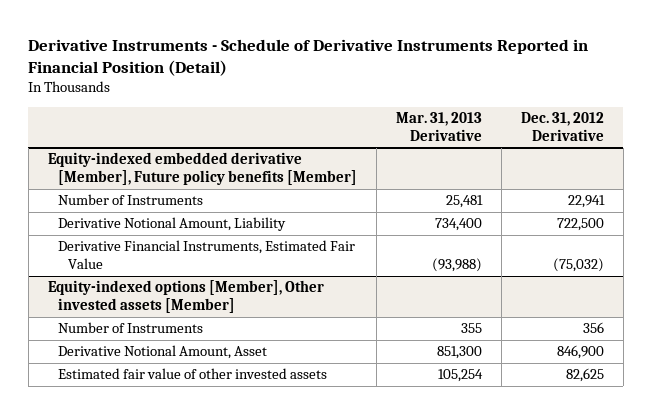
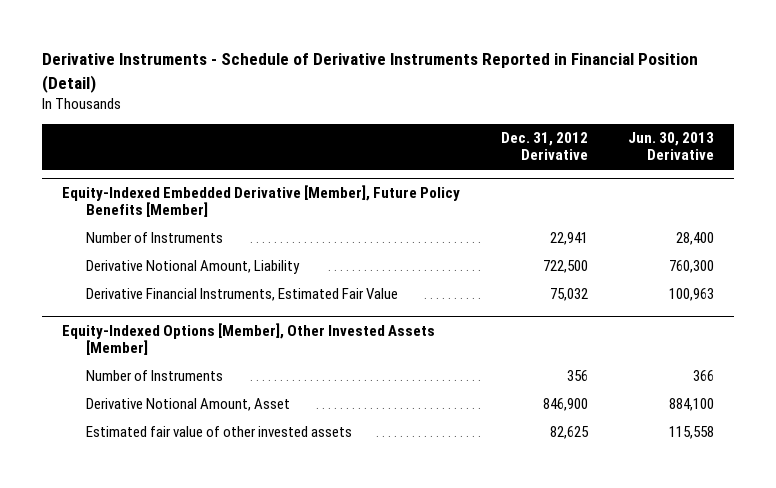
- | Mar. 31, 2013 Derivative | Dec. 31, 2012 Derivative
+ | Dec. 31, 2012 Derivative | Jun. 30, 2013 Derivative
- Equity-indexed embedded derivative [Member], Future policy benefits [Member]
+ Equity-Indexed Embedded Derivative [Member], Future Policy Benefits [Member]
- Derivative Financial Instruments, Estimated Fair Value | (93,988) | (75,032)
- Equity-indexed options [Member], Other invested assets [Member]
+ Derivative Financial Instruments, Estimated Fair Value | 75,032 | 100,963
+ Equity-Indexed Options [Member], Other Invested Assets [Member]

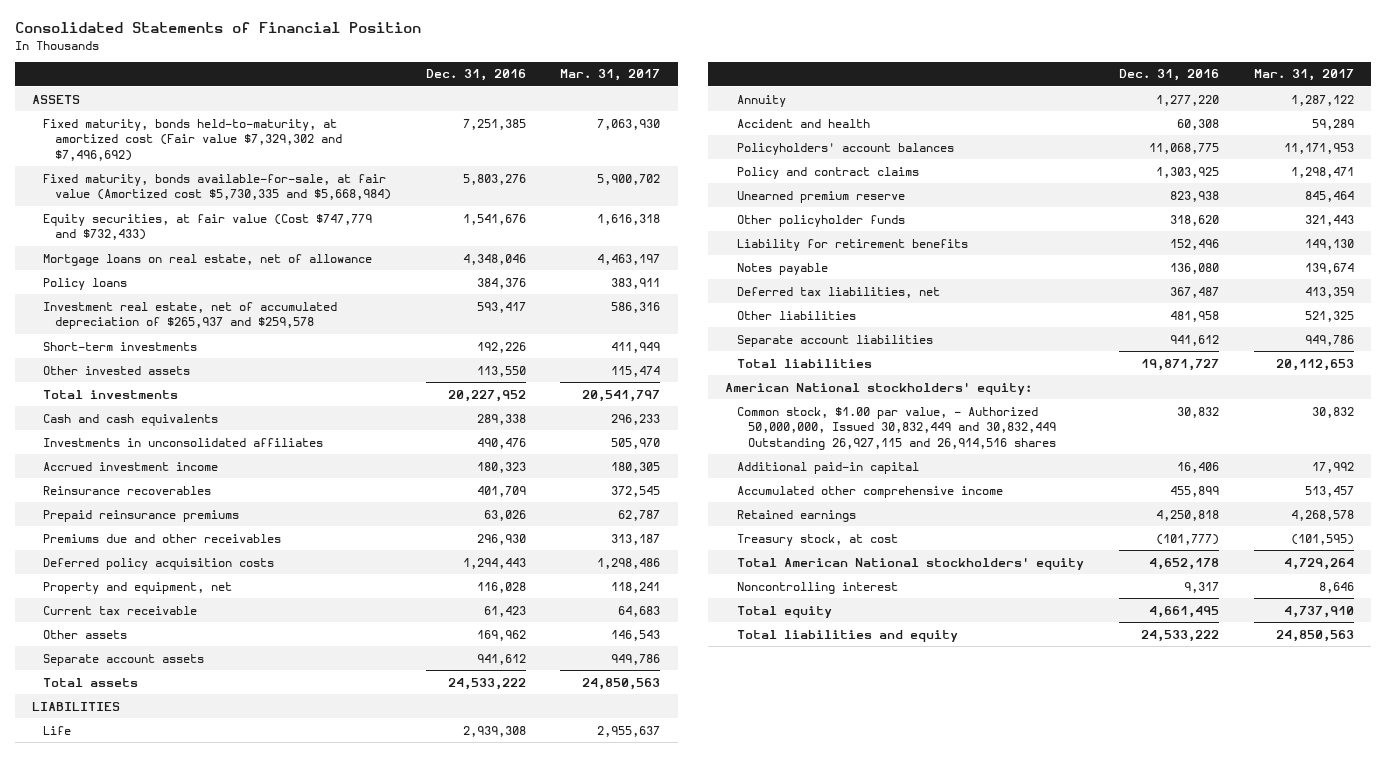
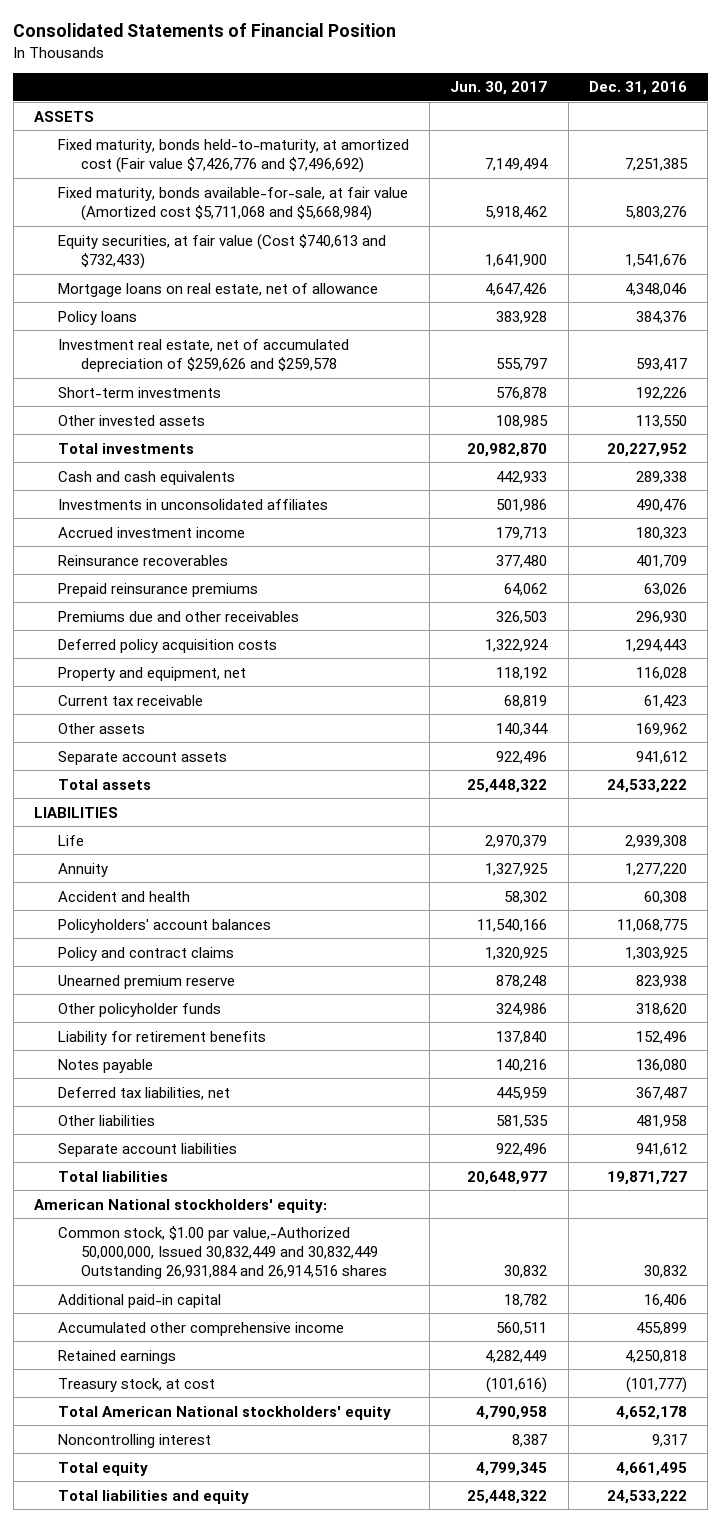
- | Dec. 31, 2016 | Mar. 31, 2017
+ | Jun. 30, 2017 | Dec. 31, 2016
- Fixed maturity, bonds held-to-maturity, at amortized cost (Fair value $7,329,302 and $7,496,692) | 7,251,385 | 7,063,930
- Fixed maturity, bonds available-for-sale, at fair value (Amortized cost $5,730,335 and $5,668,984) | 5,803,276 | 5,900,702
- Equity securities, at fair value (Cost $747,779 and $732,433) | 1,541,676 | 1,616,318
+ Fixed maturity, bonds held-to-maturity, at amortized cost (Fair value $7,426,776 and $7,496,692) | 7,149,494 | 7,251,385
+ Fixed maturity, bonds available-for-sale, at fair value (Amortized cost $5,711,068 and $5,668,984) | 5,918,462 | 5,803,276
+ Equity securities, at fair value (Cost $740,613 and $732,433) | 1,641,900 | 1,541,676
- Investment real estate, net of accumulated depreciation of $265,937 and $259,578 | 593,417 | 586,316
+ Investment real estate, net of accumulated depreciation of $259,626 and $259,578 | 555,797 | 593,417
- Common stock, $1.00 par value, - Authorized 50,000,000, Issued 30,832,449 and 30,832,449 Outstanding 26,927,115 and 26,914,516 shares | 30,832 | 30,832
+ Common stock, $1.00 par value,-Authorized 50,000,000, Issued 30,832,449 and 30,832,449 Outstanding 26,931,884 and 26,914,516 shares | 30,832 | 30,832

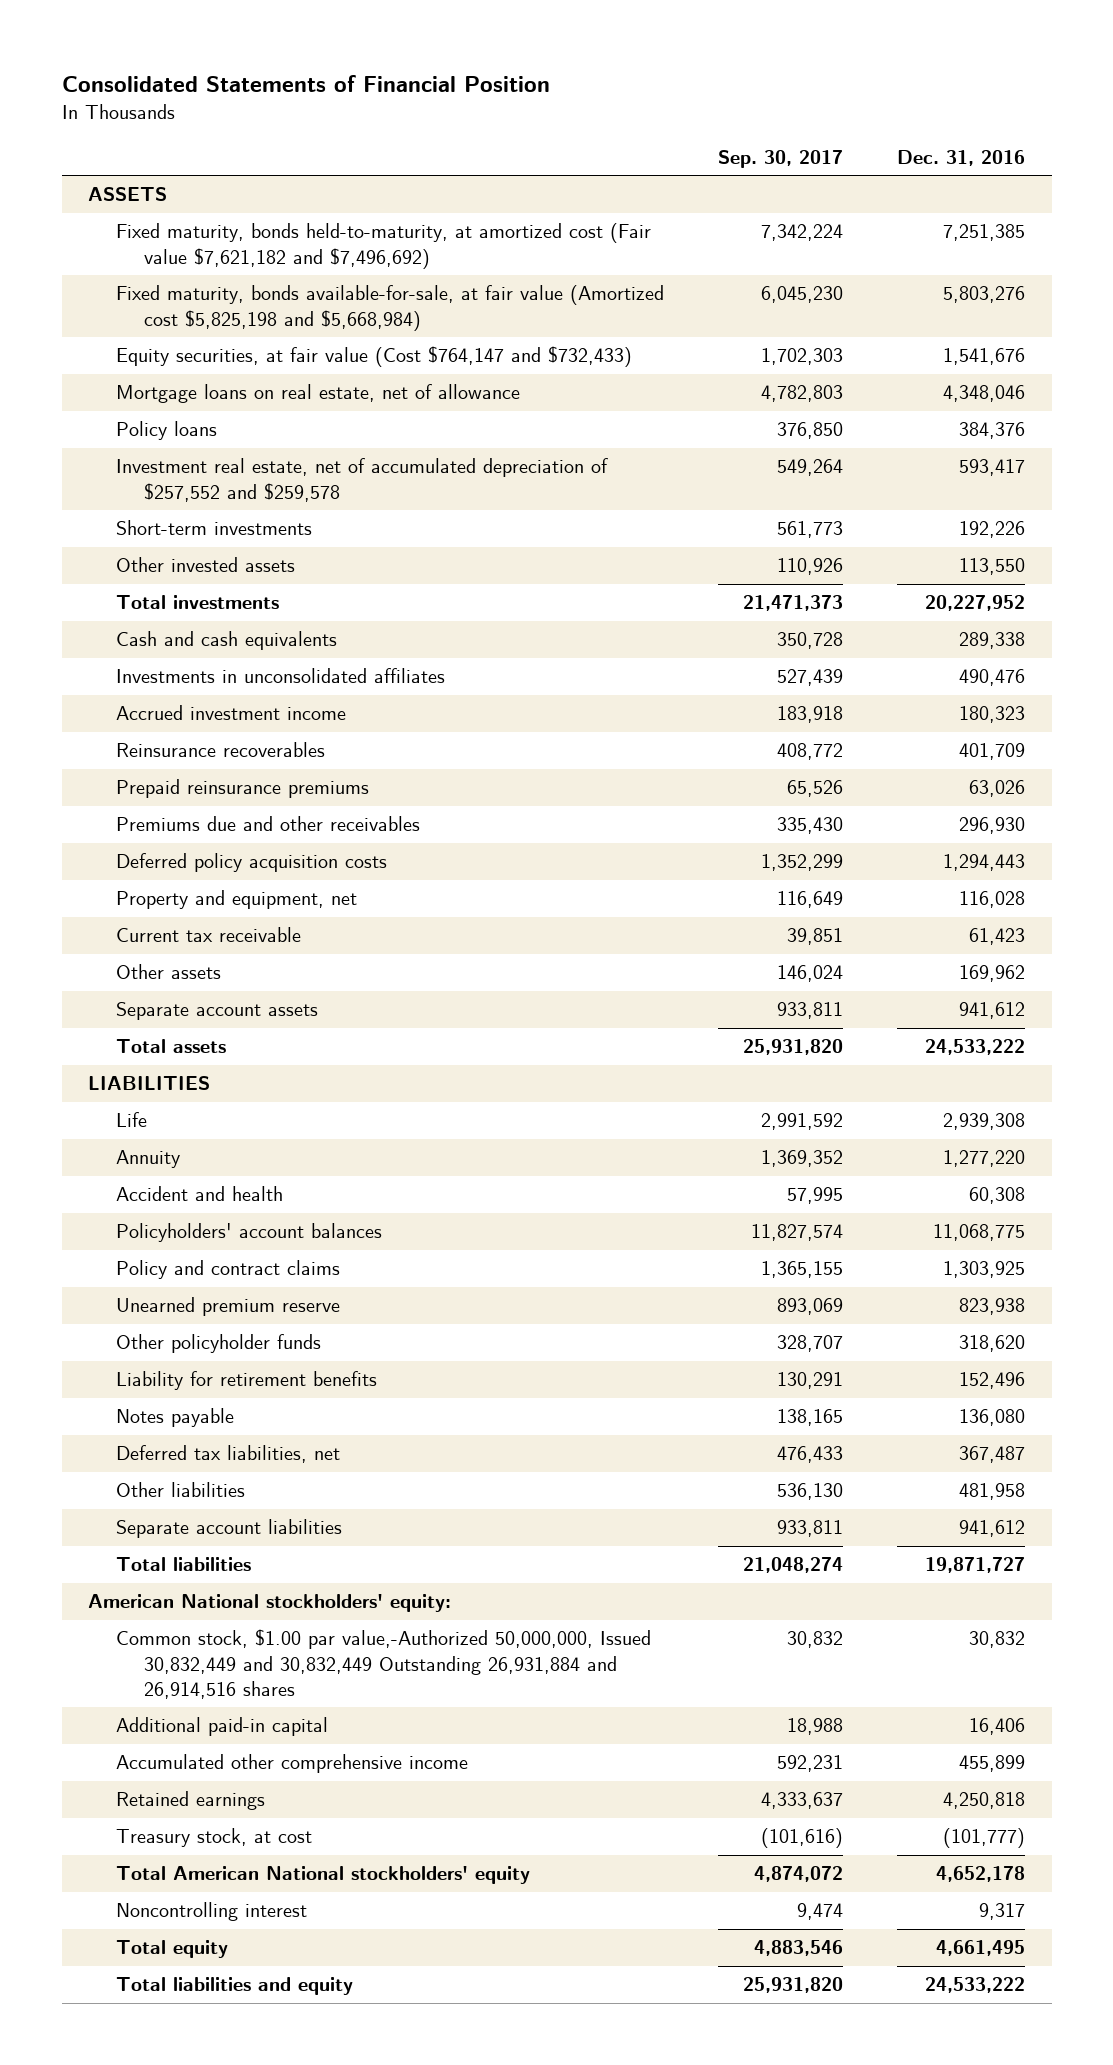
- | Jun. 30, 2017 | Dec. 31, 2016
+ | Sep. 30, 2017 | Dec. 31, 2016
- Fixed maturity, bonds held-to-maturity, at amortized cost (Fair value $7,426,776 and $7,496,692) | 7,149,494 | 7,251,385
- Fixed maturity, bonds available-for-sale, at fair value (Amortized cost $5,711,068 and $5,668,984) | 5,918,462 | 5,803,276
- Equity securities, at fair value (Cost $740,613 and $732,433) | 1,641,900 | 1,541,676
+ Fixed maturity, bonds held-to-maturity, at amortized cost (Fair value $7,621,182 and $7,496,692) | 7,342,224 | 7,251,385
+ Fixed maturity, bonds available-for-sale, at fair value (Amortized cost $5,825,198 and $5,668,984) | 6,045,230 | 5,803,276
+ Equity securities, at fair value (Cost $764,147 and $732,433) | 1,702,303 | 1,541,676
- Investment real estate, net of accumulated depreciation of $259,626 and $259,578 | 555,797 | 593,417
+ Investment real estate, net of accumulated depreciation of $257,552 and $259,578 | 549,264 | 593,417

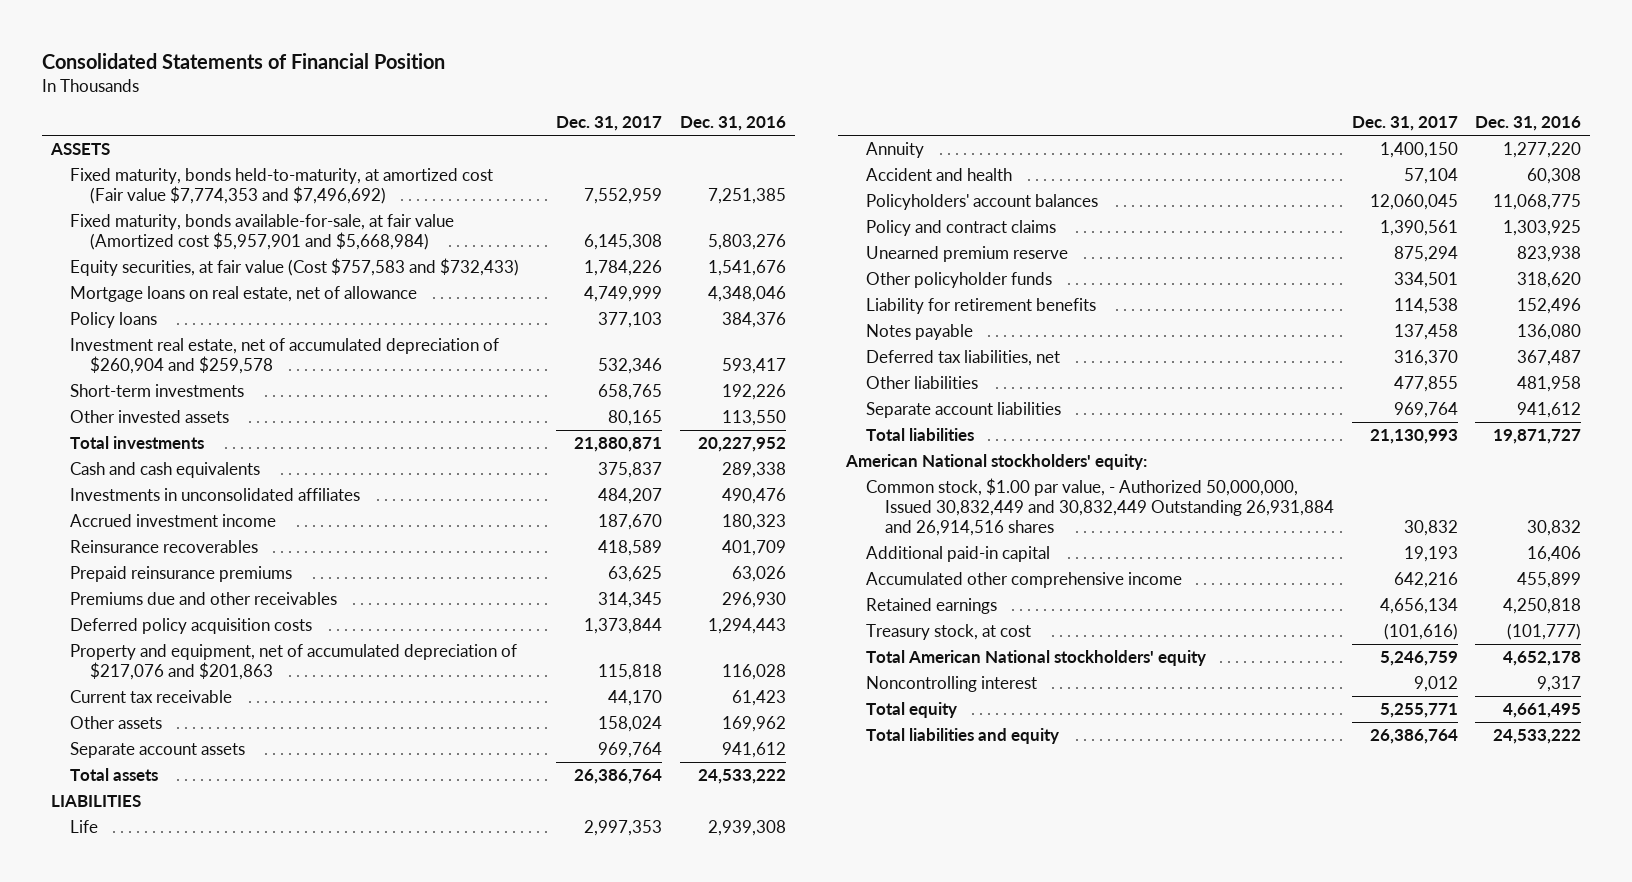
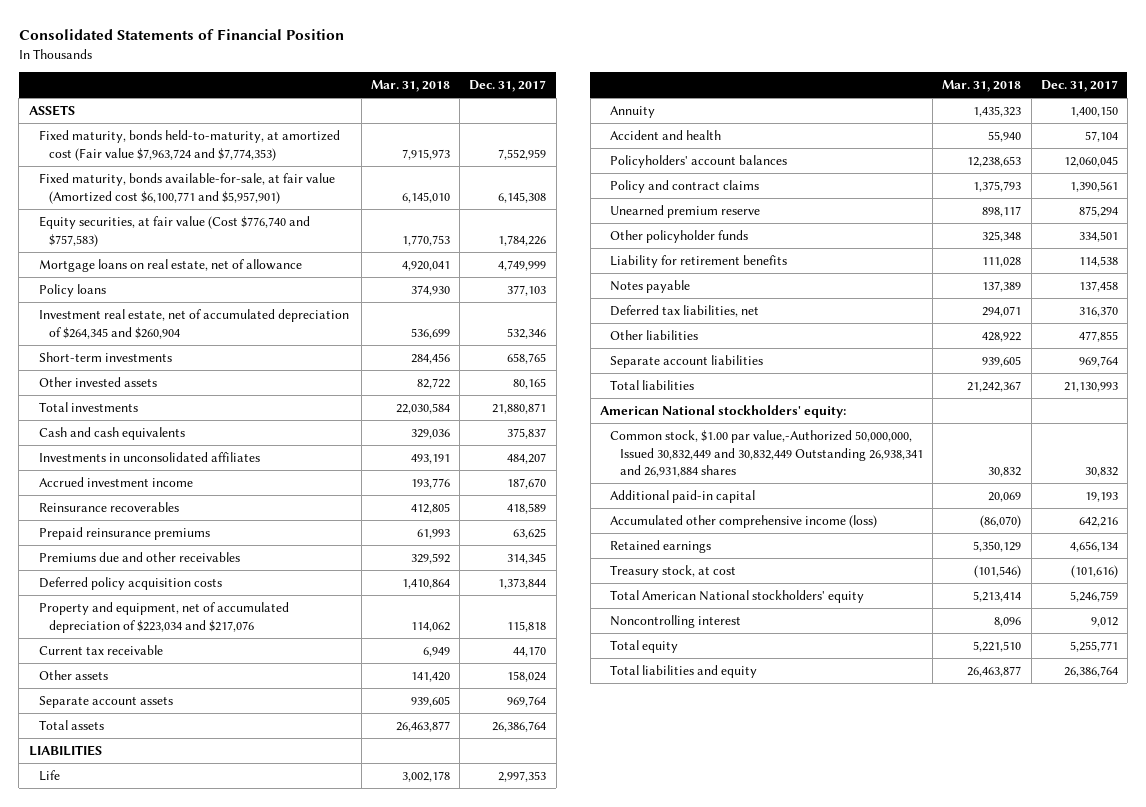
- | Dec. 31, 2017 | Dec. 31, 2016
+ | Mar. 31, 2018 | Dec. 31, 2017
- Fixed maturity, bonds held-to-maturity, at amortized cost (Fair value $7,774,353 and $7,496,692) | 7,552,959 | 7,251,385
- Fixed maturity, bonds available-for-sale, at fair value (Amortized cost $5,957,901 and $5,668,984) | 6,145,308 | 5,803,276
- Equity securities, at fair value (Cost $757,583 and $732,433) | 1,784,226 | 1,541,676
+ Fixed maturity, bonds held-to-maturity, at amortized cost (Fair value $7,963,724 and $7,774,353) | 7,915,973 | 7,552,959
+ Fixed maturity, bonds available-for-sale, at fair value (Amortized cost $6,100,771 and $5,957,901) | 6,145,010 | 6,145,308
+ Equity securities, at fair value (Cost $776,740 and $757,583) | 1,770,753 | 1,784,226
- Investment real estate, net of accumulated depreciation of $260,904 and $259,578 | 532,346 | 593,417
+ Investment real estate, net of accumulated depreciation of $264,345 and $260,904 | 536,699 | 532,346
- Property and equipment, net of accumulated depreciation of $217,076 and $201,863 | 115,818 | 116,028
+ Property and equipment, net of accumulated depreciation of $223,034 and $217,076 | 114,062 | 115,818
- Common stock, $1.00 par value, - Authorized 50,000,000, Issued 30,832,449 and 30,832,449 Outstanding 26,931,884 and 26,914,516 shares | 30,832 | 30,832
+ Common stock, $1.00 par value,-Authorized 50,000,000, Issued 30,832,449 and 30,832,449 Outstanding 26,938,341 and 26,931,884 shares | 30,832 | 30,832
- Accumulated other comprehensive income | 642,216 | 455,899
+ Accumulated other comprehensive income (loss) | (86,070) | 642,216

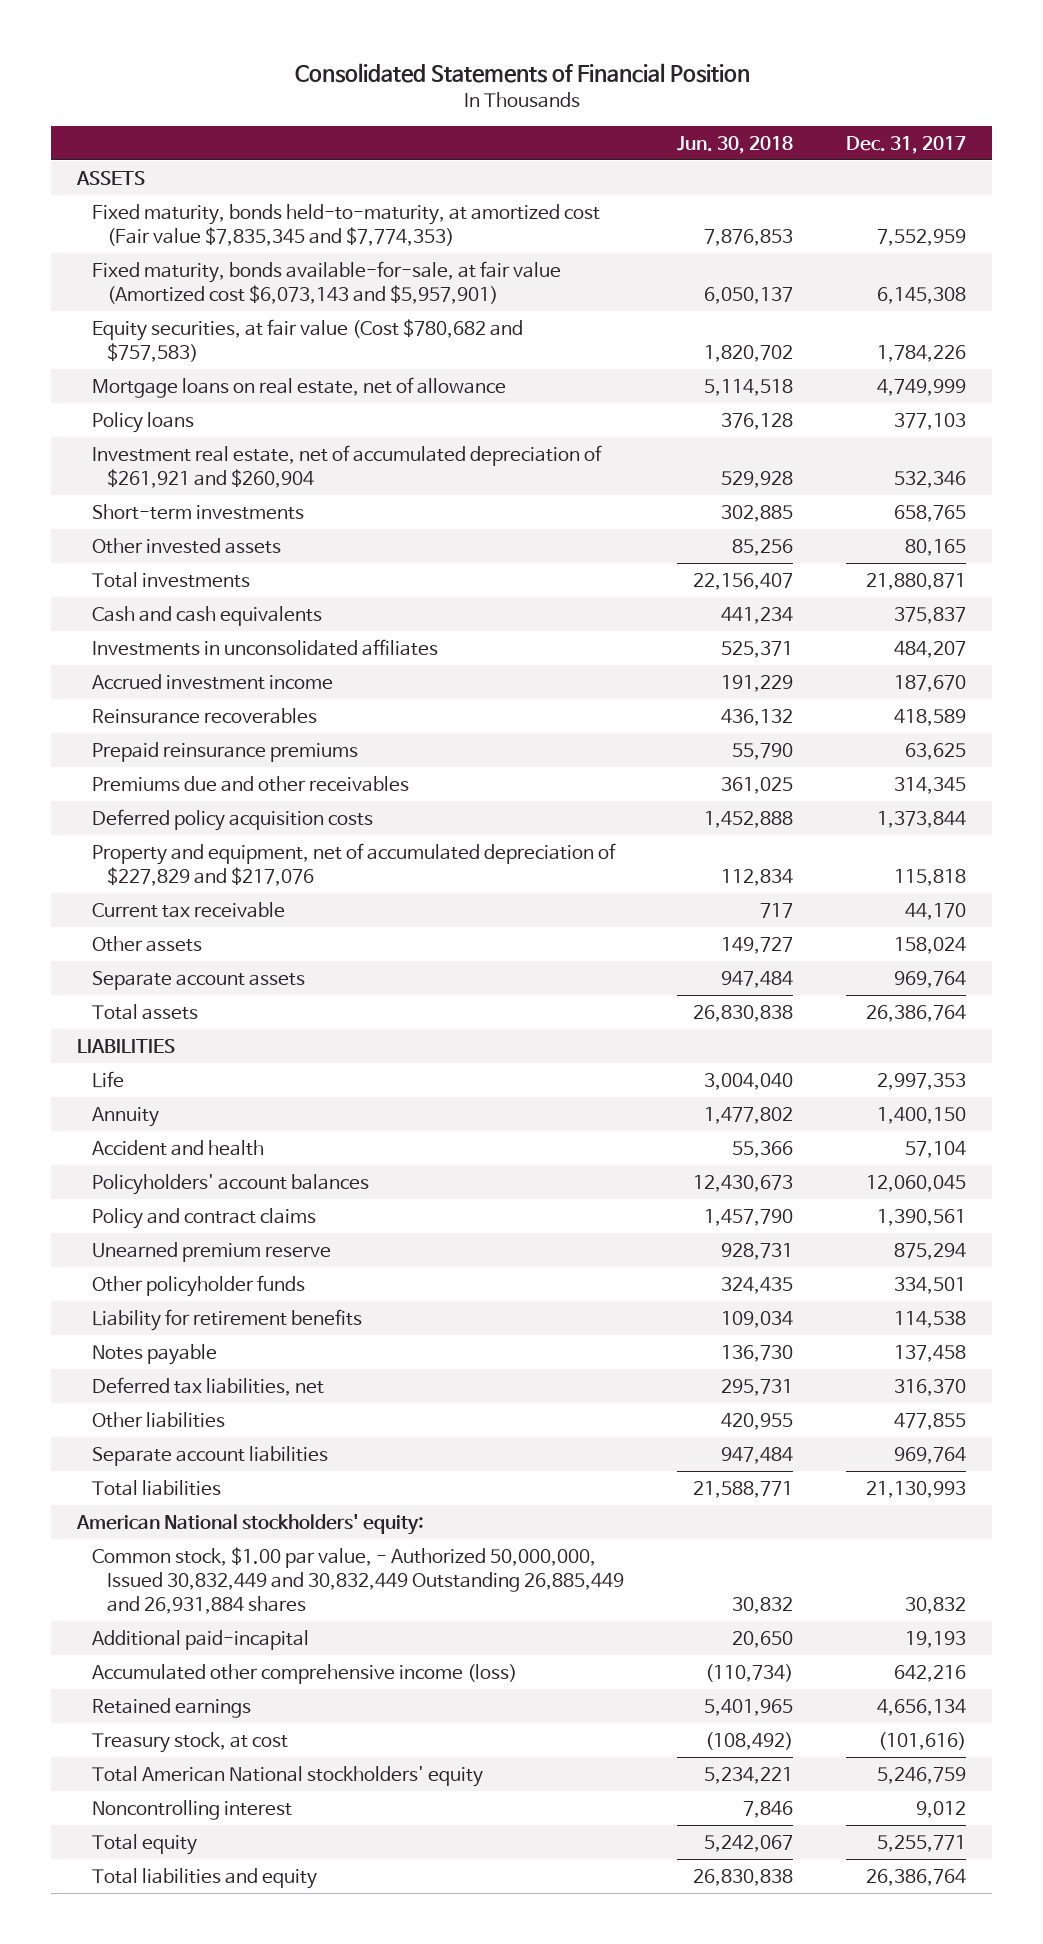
- | Mar. 31, 2018 | Dec. 31, 2017
+ | Jun. 30, 2018 | Dec. 31, 2017
- Fixed maturity, bonds held-to-maturity, at amortized cost (Fair value $7,963,724 and $7,774,353) | 7,915,973 | 7,552,959
- Fixed maturity, bonds available-for-sale, at fair value (Amortized cost $6,100,771 and $5,957,901) | 6,145,010 | 6,145,308
- Equity securities, at fair value (Cost $776,740 and $757,583) | 1,770,753 | 1,784,226
+ Fixed maturity, bonds held-to-maturity, at amortized cost (Fair value $7,835,345 and $7,774,353) | 7,876,853 | 7,552,959
+ Fixed maturity, bonds available-for-sale, at fair value (Amortized cost $6,073,143 and $5,957,901) | 6,050,137 | 6,145,308
+ Equity securities, at fair value (Cost $780,682 and $757,583) | 1,820,702 | 1,784,226
- Investment real estate, net of accumulated depreciation of $264,345 and $260,904 | 536,699 | 532,346
+ Investment real estate, net of accumulated depreciation of $261,921 and $260,904 | 529,928 | 532,346
- Property and equipment, net of accumulated depreciation of $223,034 and $217,076 | 114,062 | 115,818
+ Property and equipment, net of accumulated depreciation of $227,829 and $217,076 | 112,834 | 115,818
- Common stock, $1.00 par value,-Authorized 50,000,000, Issued 30,832,449 and 30,832,449 Outstanding 26,938,341 and 26,931,884 shares | 30,832 | 30,832
- Additional paid-in capital | 20,069 | 19,193
+ Common stock, $1.00 par value, - Authorized 50,000,000, Issued 30,832,449 and 30,832,449 Outstanding 26,885,449 and 26,931,884 shares | 30,832 | 30,832
+ Additional paid-incapital | 20,650 | 19,193

